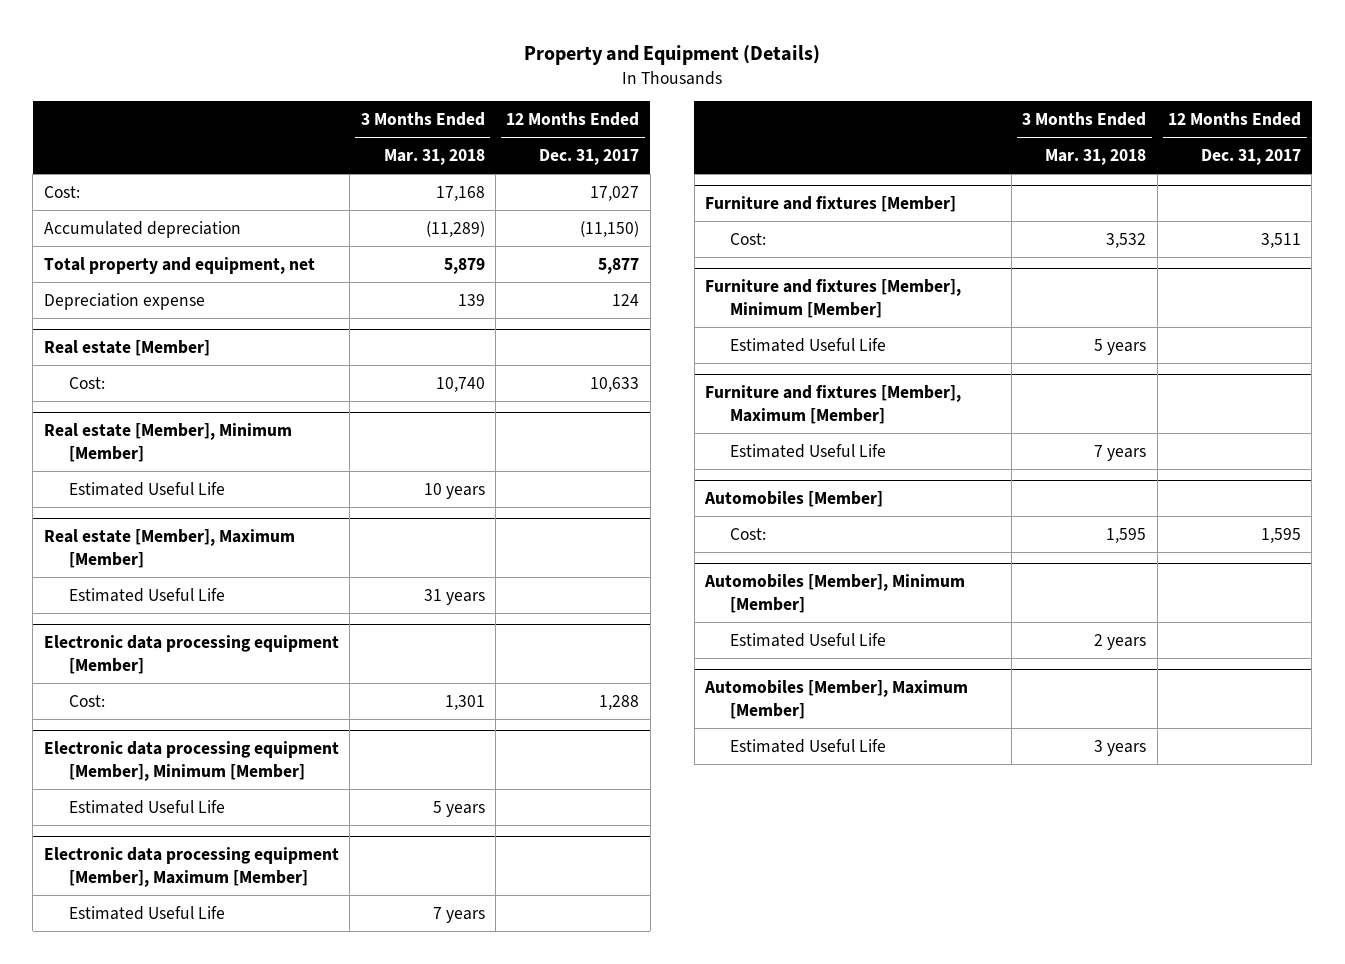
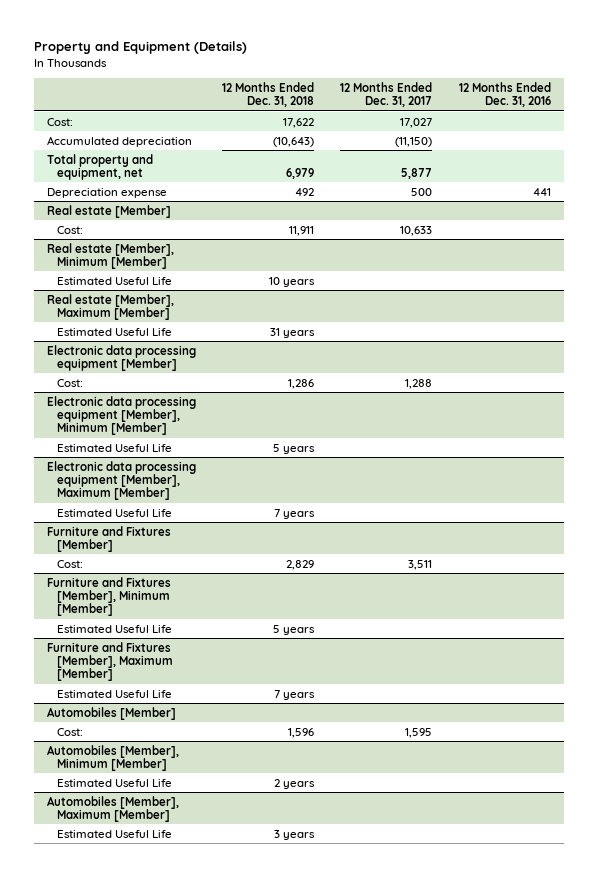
- | 3 Months Ended Mar. 31, 2018 | 12 Months Ended Dec. 31, 2017
+ | 12 Months Ended Dec. 31, 2018 | 12 Months Ended Dec. 31, 2017 | 12 Months Ended Dec. 31, 2016
- Depreciation expense | 139 | 124
+ Depreciation expense | 492 | 500 | 441
- Furniture and fixtures [Member]
+ Furniture and Fixtures [Member]
- Furniture and fixtures [Member], Minimum [Member]
+ Furniture and Fixtures [Member], Minimum [Member]
- Furniture and fixtures [Member], Maximum [Member]
+ Furniture and Fixtures [Member], Maximum [Member]

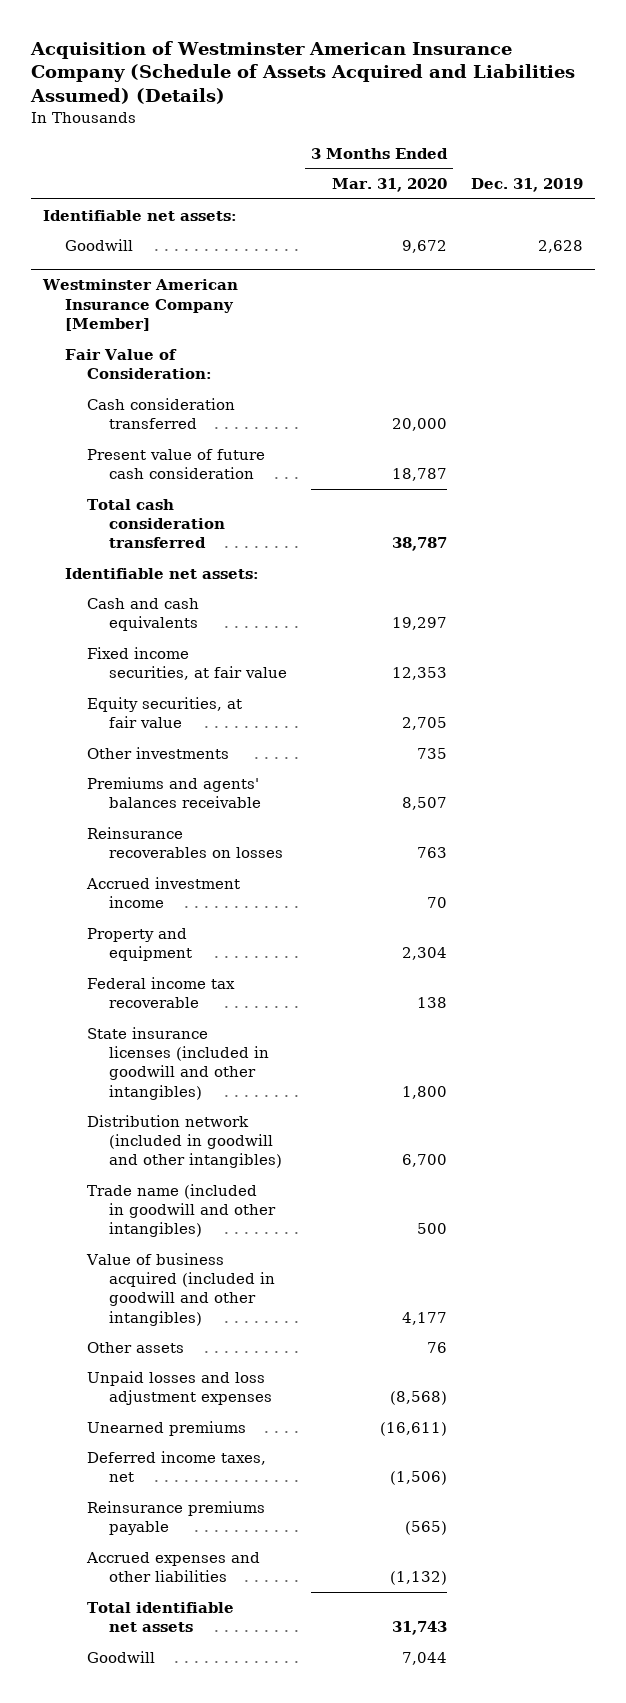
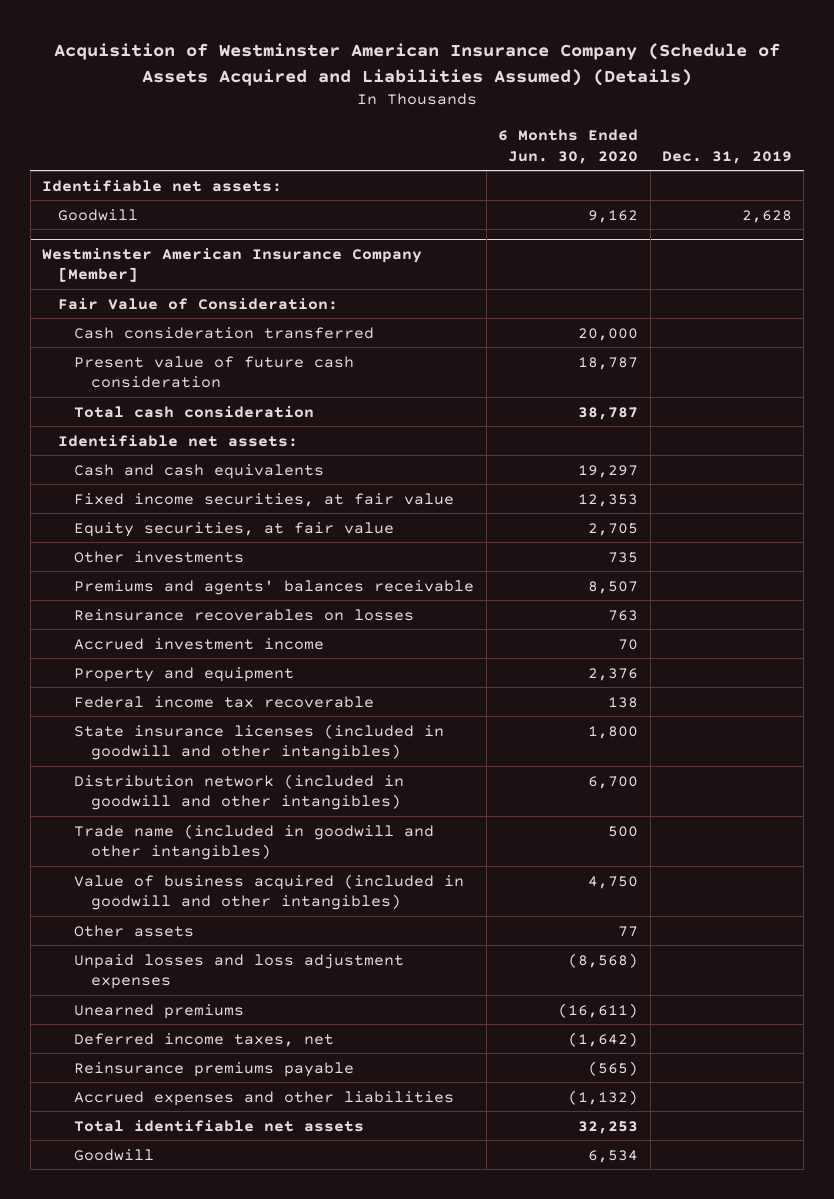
- | 3 Months Ended Mar. 31, 2020 | Dec. 31, 2019
+ | 6 Months Ended Jun. 30, 2020 | Dec. 31, 2019
@ Westminster American Insurance Company [Member]
- Total cash consideration transferred | 38,787 |
+ Total cash consideration | 38,787 |

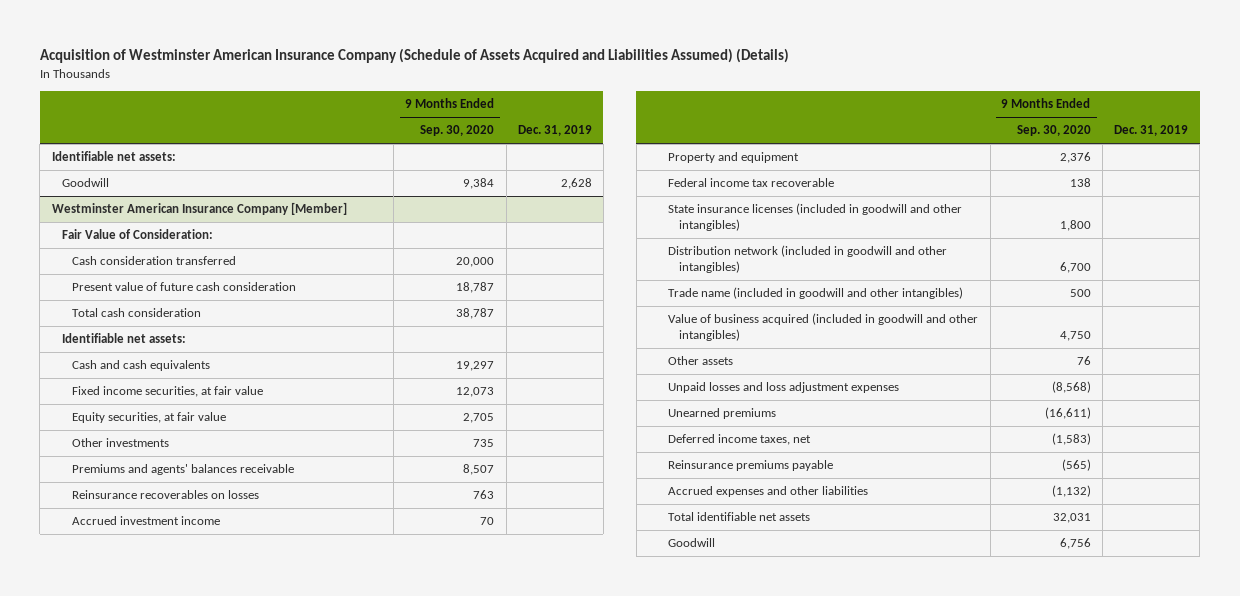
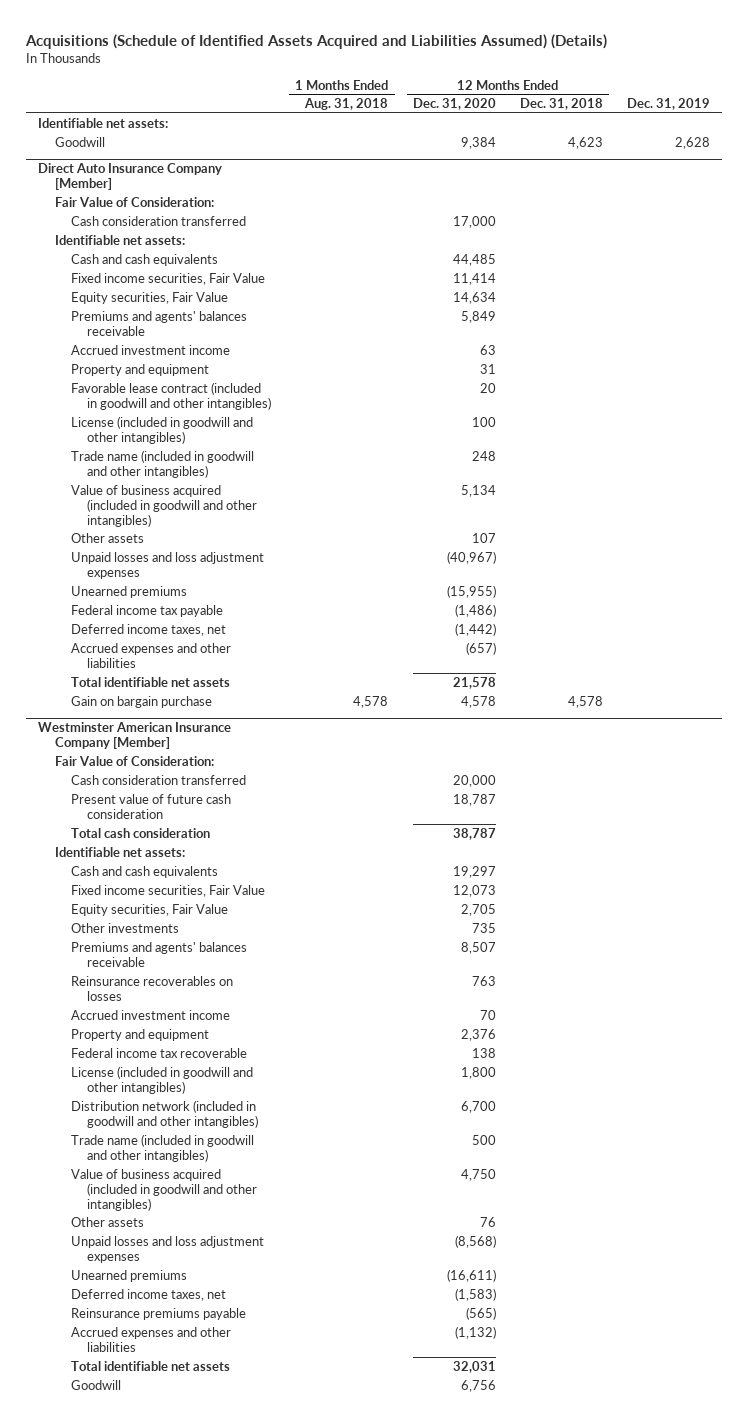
- Acquisition of Westminster American Insurance Company (Schedule of Assets Acquired and Liabilities Assumed) (Details)
+ Acquisitions (Schedule of Identified Assets Acquired and Liabilities Assumed) (Details)
- | 9 Months Ended Sep. 30, 2020 | Dec. 31, 2019
+ | 1 Months Ended Aug. 31, 2018 | 12 Months Ended Dec. 31, 2020 | 12 Months Ended Dec. 31, 2018 | Dec. 31, 2019
+ Direct Auto Insurance Company [Member]
+ Fair Value of Consideration:
+ Cash consideration transferred | | 17,000 | |
+ Identifiable net assets:
+ Cash and cash equivalents | | 44,485 | |
+ Fixed income securities, Fair Value | | 11,414 | |
+ Equity securities, Fair Value | | 14,634 | |
+ Premiums and agents' balances receivable | | 5,849 | |
+ Accrued investment income | | 63 | |
+ Property and equipment | | 31 | |
+ Favorable lease contract (included in goodwill and other intangibles) | | 20 | |
+ License (included in goodwill and other intangibles) | | 100 | |
+ Trade name (included in goodwill and other intangibles) | | 248 | |
+ Value of business acquired (included in goodwill and other intangibles) | | 5,134 | |
+ Other assets | | 107 | |
+ Unpaid losses and loss adjustment expenses | | (40,967) | |
+ Unearned premiums | | (15,955) | |
+ Federal income tax payable | | (1,486) | |
+ Deferred income taxes, net | | (1,442) | |
+ Accrued expenses and other liabilities | | (657) | |
+ Total identifiable net assets | | 21,578 | |
+ Gain on bargain purchase | 4,578 | 4,578 | 4,578 |
@ Westminster American Insurance Company [Member]
- Fixed income securities, at fair value | 12,073 |
- Equity securities, at fair value | 2,705 |
+ Fixed income securities, Fair Value | | 12,073 | |
+ Equity securities, Fair Value | | 2,705 | |
- State insurance licenses (included in goodwill and other intangibles) | 1,800 |
+ License (included in goodwill and other intangibles) | | 1,800 | |

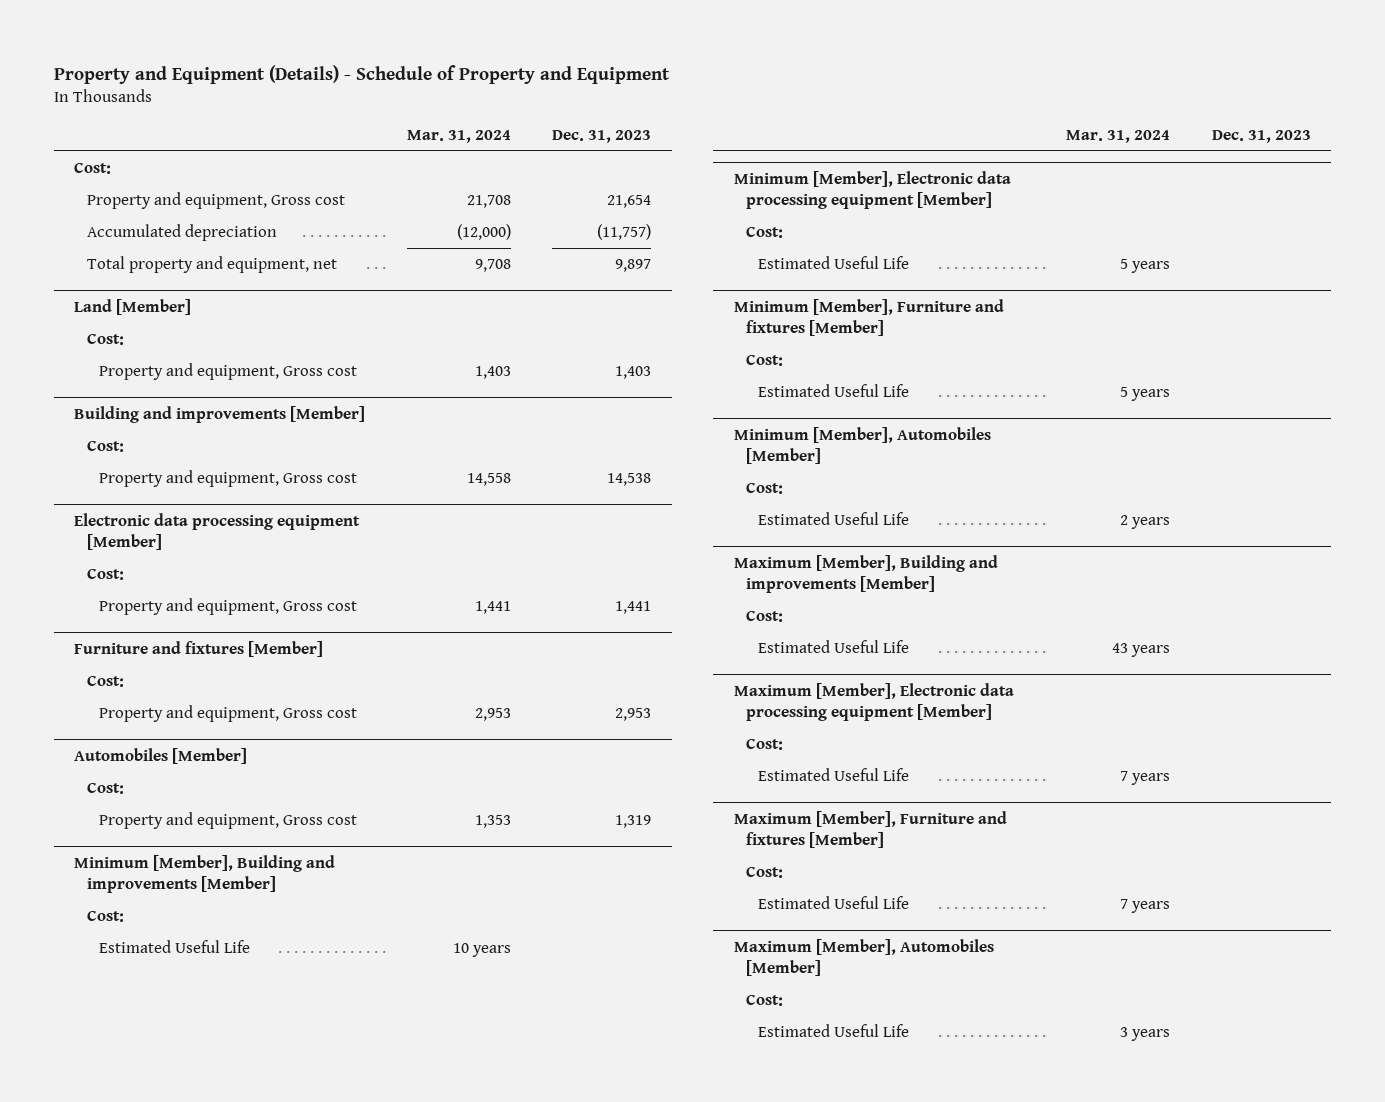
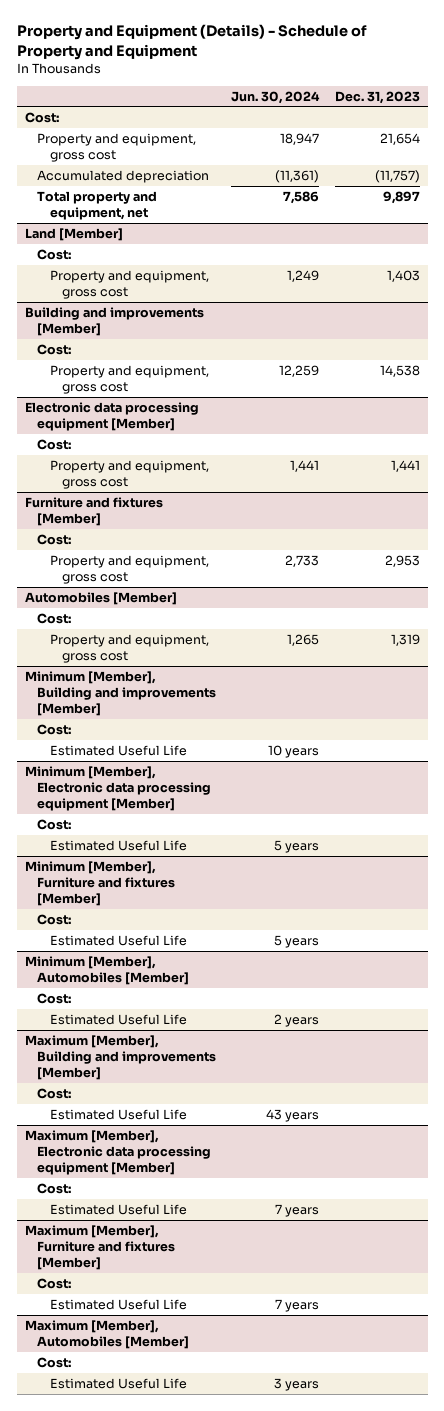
- | Mar. 31, 2024 | Dec. 31, 2023
+ | Jun. 30, 2024 | Dec. 31, 2023
- Property and equipment, Gross cost | 21,708 | 21,654
+ Property and equipment, gross cost | 18,947 | 21,654
@ Land [Member]
- Property and equipment, Gross cost | 1,403 | 1,403
+ Property and equipment, gross cost | 1,249 | 1,403
@ Building and improvements [Member]
- Property and equipment, Gross cost | 14,558 | 14,538
+ Property and equipment, gross cost | 12,259 | 14,538
@ Electronic data processing equipment [Member]
- Property and equipment, Gross cost | 1,441 | 1,441
+ Property and equipment, gross cost | 1,441 | 1,441
@ Furniture and fixtures [Member]
- Property and equipment, Gross cost | 2,953 | 2,953
+ Property and equipment, gross cost | 2,733 | 2,953
@ Automobiles [Member]
- Property and equipment, Gross cost | 1,353 | 1,319
+ Property and equipment, gross cost | 1,265 | 1,319

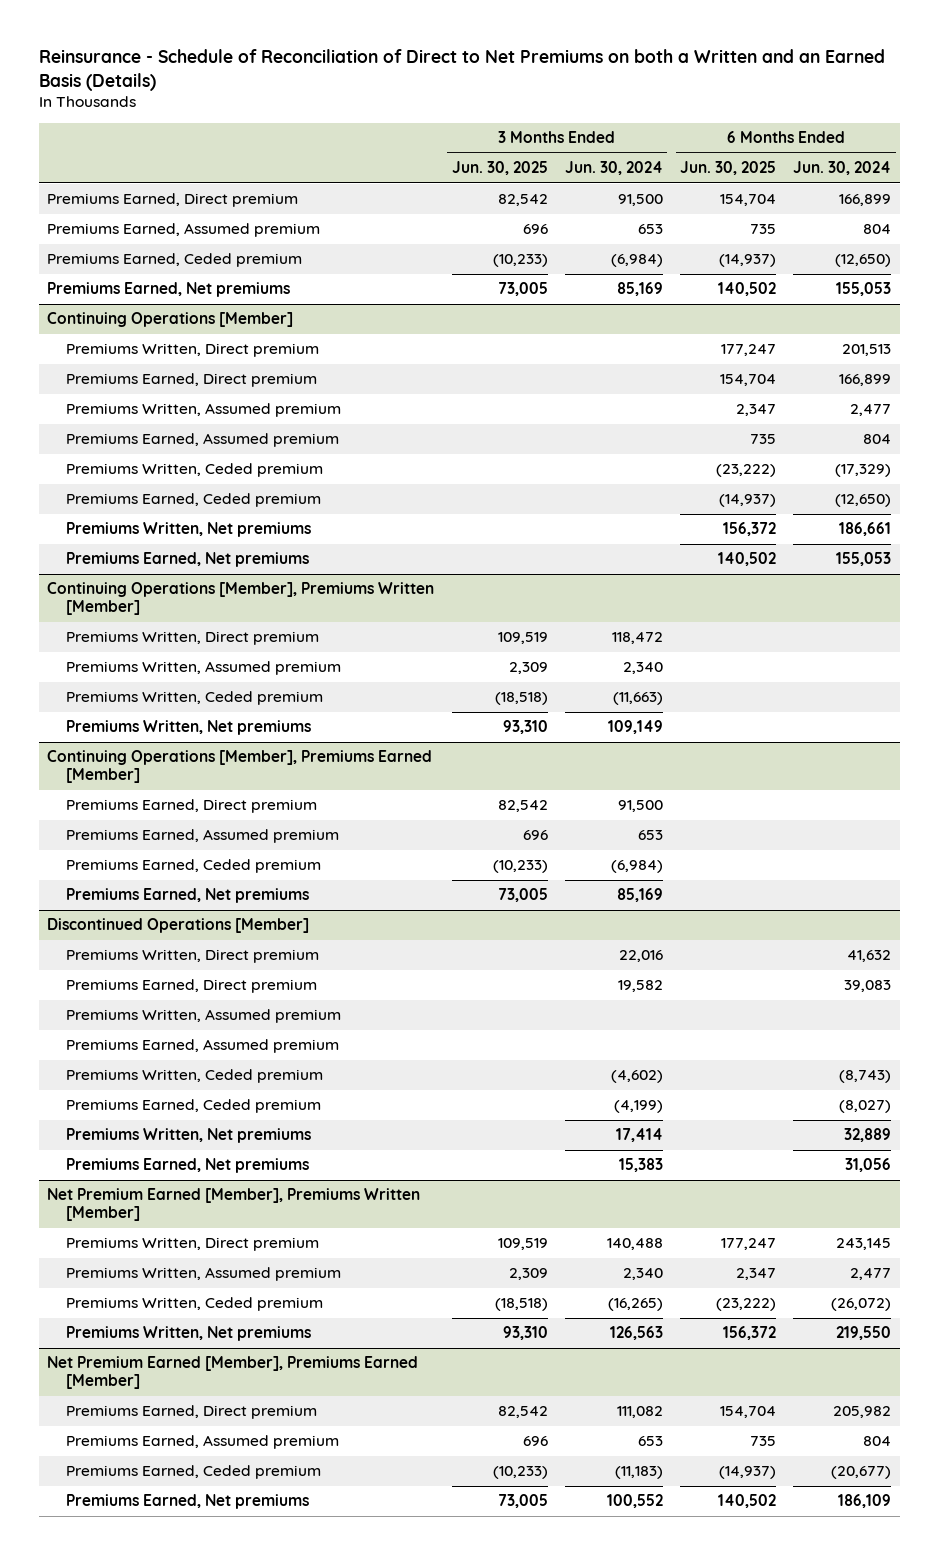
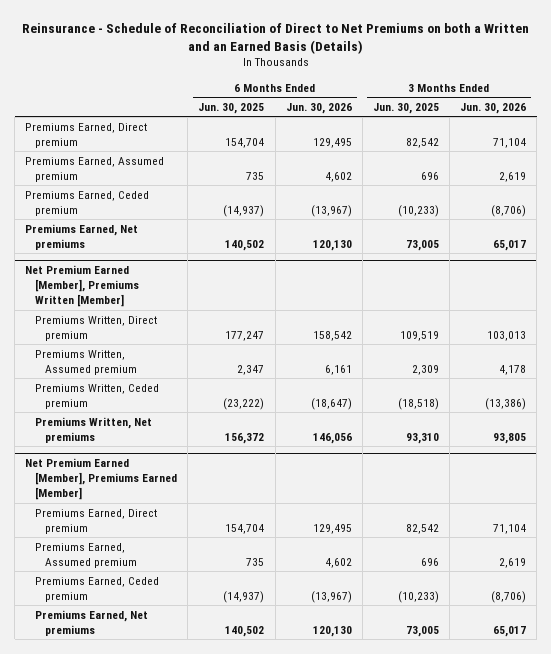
- | 3 Months Ended Jun. 30, 2025 | 3 Months Ended Jun. 30, 2024 | 6 Months Ended Jun. 30, 2025 | 6 Months Ended Jun. 30, 2024
+ | 6 Months Ended Jun. 30, 2025 | 6 Months Ended Jun. 30, 2026 | 3 Months Ended Jun. 30, 2025 | 3 Months Ended Jun. 30, 2026
- Continuing Operations [Member]
- Premiums Written, Direct premium | | | 177,247 | 201,513
- Premiums Earned, Direct premium | | | 154,704 | 166,899
- Premiums Written, Assumed premium | | | 2,347 | 2,477
- Premiums Earned, Assumed premium | | | 735 | 804
- Premiums Written, Ceded premium | | | (23,222) | (17,329)
- Premiums Earned, Ceded premium | | | (14,937) | (12,650)
- Premiums Written, Net premiums | | | 156,372 | 186,661
- Premiums Earned, Net premiums | | | 140,502 | 155,053
- Continuing Operations [Member], Premiums Written [Member]
- Premiums Written, Direct premium | 109,519 | 118,472 | |
- Premiums Written, Assumed premium | 2,309 | 2,340 | |
- Premiums Written, Ceded premium | (18,518) | (11,663) | |
- Premiums Written, Net premiums | 93,310 | 109,149 | |
- Continuing Operations [Member], Premiums Earned [Member]
- Premiums Earned, Direct premium | 82,542 | 91,500 | |
- Premiums Earned, Assumed premium | 696 | 653 | |
- Premiums Earned, Ceded premium | (10,233) | (6,984) | |
- Premiums Earned, Net premiums | 73,005 | 85,169 | |
- Discontinued Operations [Member]
- Premiums Written, Direct premium | | 22,016 | | 41,632
- Premiums Earned, Direct premium | | 19,582 | | 39,083
- Premiums Written, Assumed premium
- Premiums Earned, Assumed premium
- Premiums Written, Ceded premium | | (4,602) | | (8,743)
- Premiums Earned, Ceded premium | | (4,199) | | (8,027)
- Premiums Written, Net premiums | | 17,414 | | 32,889
- Premiums Earned, Net premiums | | 15,383 | | 31,056

